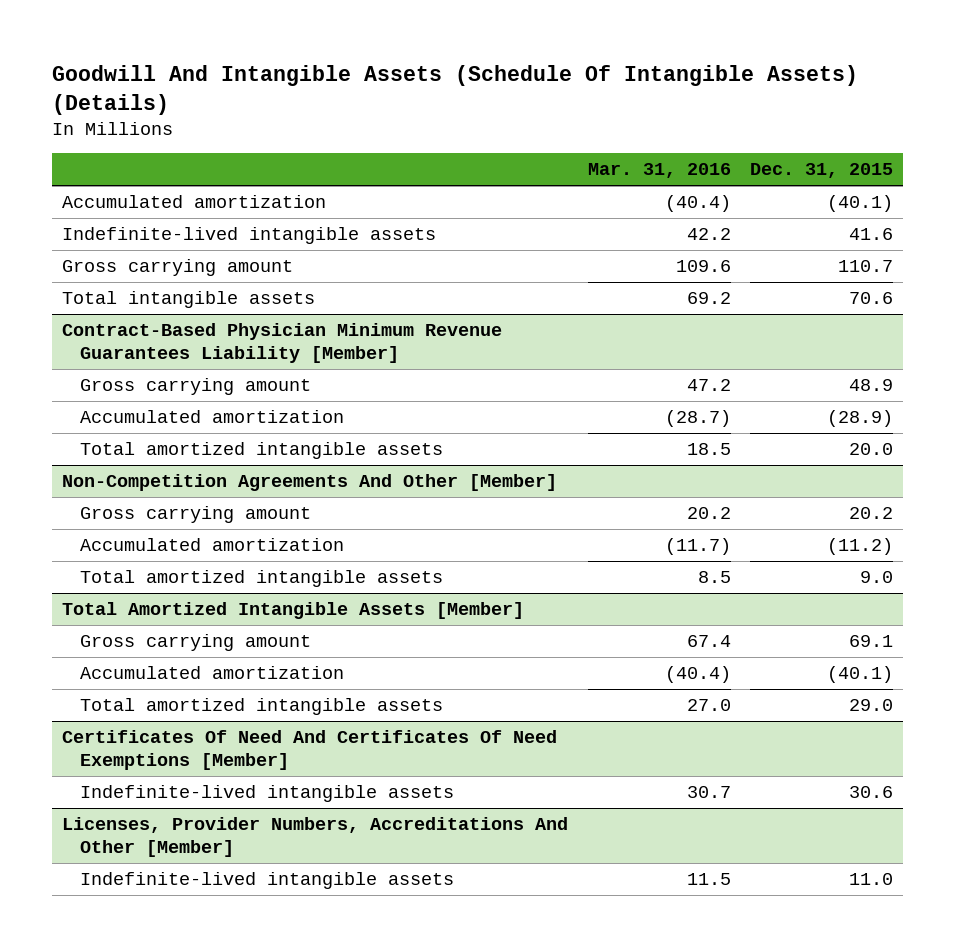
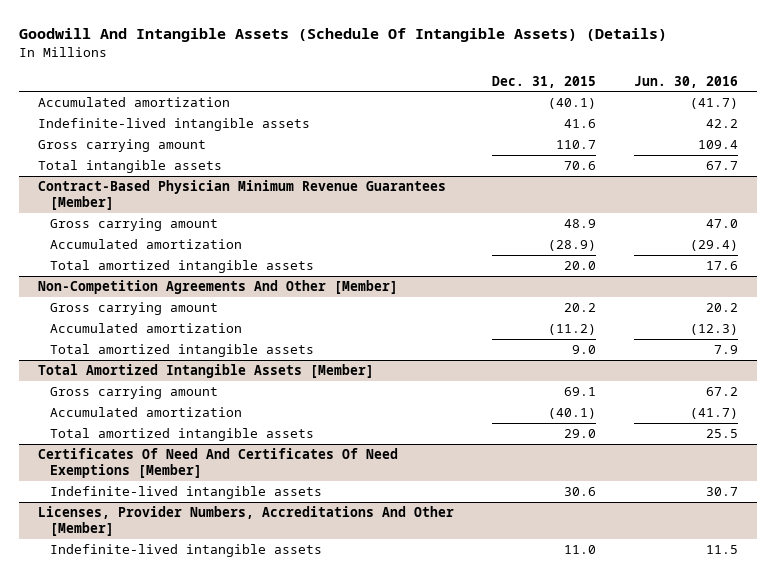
- | Mar. 31, 2016 | Dec. 31, 2015
+ | Dec. 31, 2015 | Jun. 30, 2016
- Contract-Based Physician Minimum Revenue Guarantees Liability [Member]
+ Contract-Based Physician Minimum Revenue Guarantees [Member]

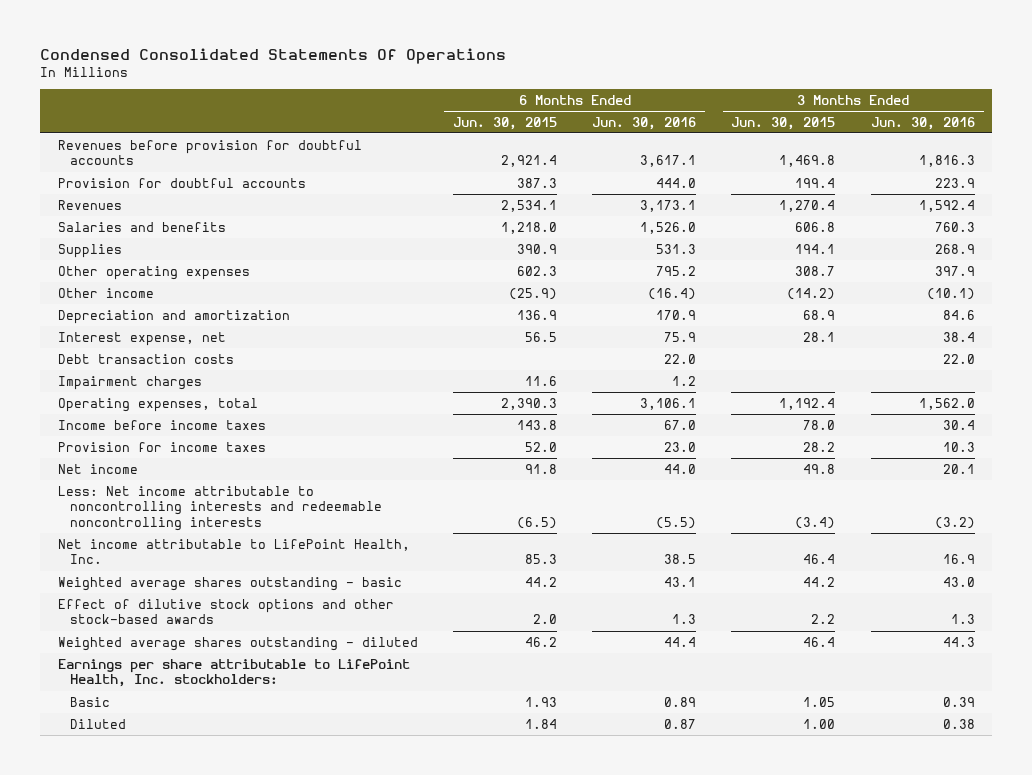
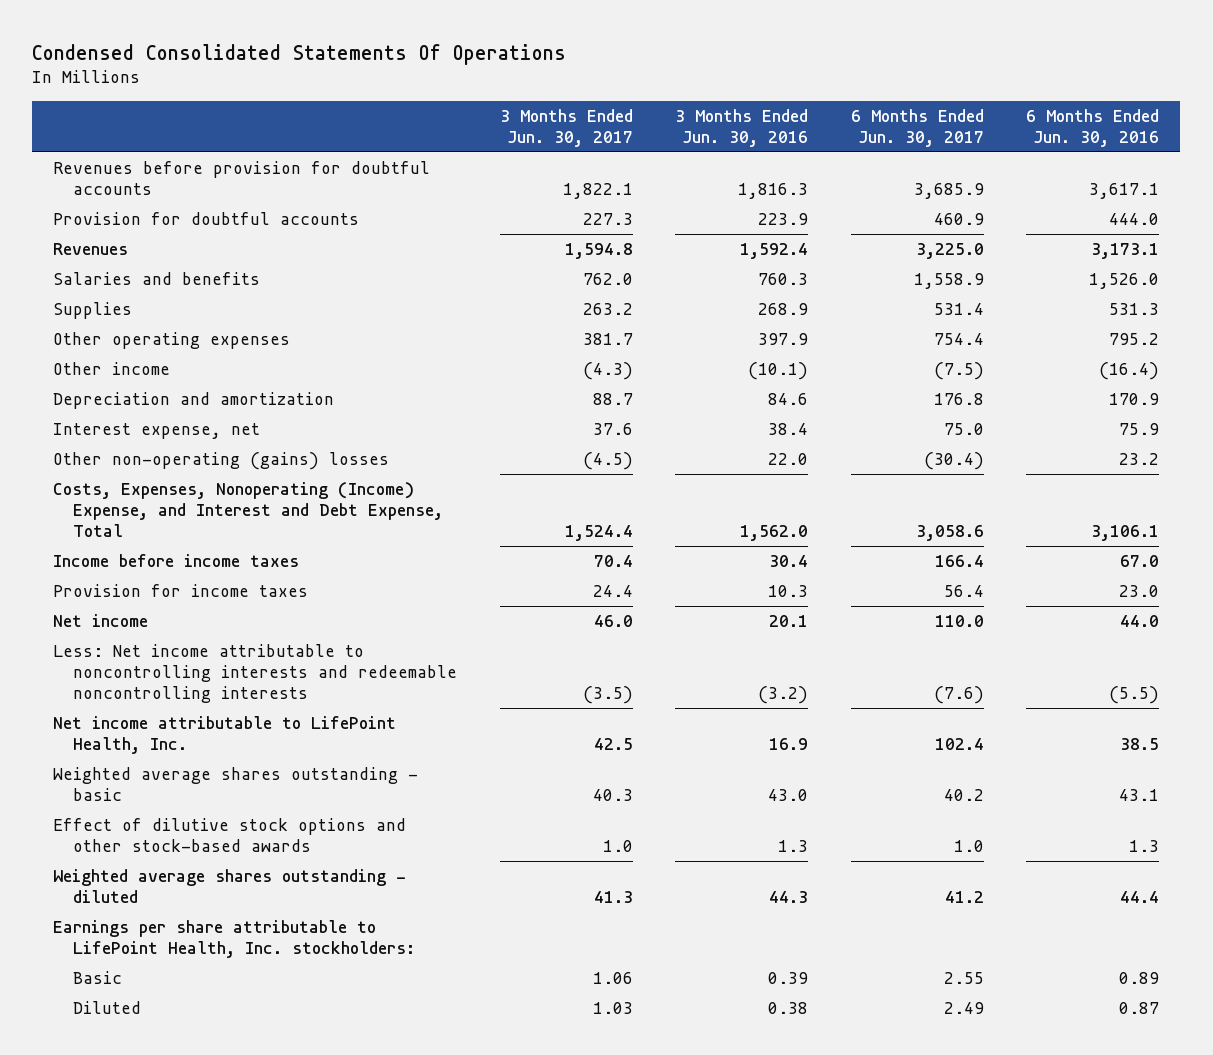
- | 6 Months Ended Jun. 30, 2015 | 6 Months Ended Jun. 30, 2016 | 3 Months Ended Jun. 30, 2015 | 3 Months Ended Jun. 30, 2016
+ | 3 Months Ended Jun. 30, 2017 | 3 Months Ended Jun. 30, 2016 | 6 Months Ended Jun. 30, 2017 | 6 Months Ended Jun. 30, 2016
- Debt transaction costs | | 22.0 | | 22.0
- Impairment charges | 11.6 | 1.2 | |
- Operating expenses, total | 2,390.3 | 3,106.1 | 1,192.4 | 1,562.0
+ Other non-operating (gains) losses | (4.5) | 22.0 | (30.4) | 23.2
+ Costs, Expenses, Nonoperating (Income) Expense, and Interest and Debt Expense, Total | 1,524.4 | 1,562.0 | 3,058.6 | 3,106.1

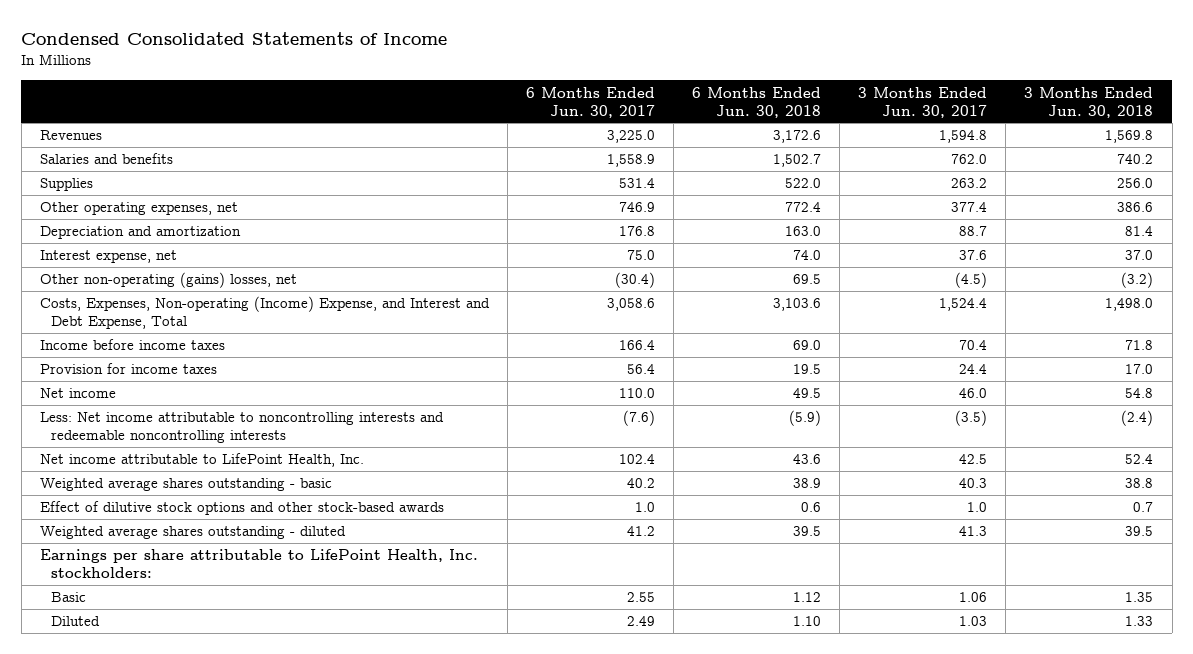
- Condensed Consolidated Statements Of Operations
+ Condensed Consolidated Statements of Income
- | 3 Months Ended Jun. 30, 2017 | 3 Months Ended Jun. 30, 2016 | 6 Months Ended Jun. 30, 2017 | 6 Months Ended Jun. 30, 2016
+ | 6 Months Ended Jun. 30, 2017 | 6 Months Ended Jun. 30, 2018 | 3 Months Ended Jun. 30, 2017 | 3 Months Ended Jun. 30, 2018
- Revenues before provision for doubtful accounts | 1,822.1 | 1,816.3 | 3,685.9 | 3,617.1
- Provision for doubtful accounts | 227.3 | 223.9 | 460.9 | 444.0
- Other operating expenses | 381.7 | 397.9 | 754.4 | 795.2
- Other income | (4.3) | (10.1) | (7.5) | (16.4)
+ Other operating expenses, net | 746.9 | 772.4 | 377.4 | 386.6
- Other non-operating (gains) losses | (4.5) | 22.0 | (30.4) | 23.2
- Costs, Expenses, Nonoperating (Income) Expense, and Interest and Debt Expense, Total | 1,524.4 | 1,562.0 | 3,058.6 | 3,106.1
+ Other non-operating (gains) losses, net | (30.4) | 69.5 | (4.5) | (3.2)
+ Costs, Expenses, Non-operating (Income) Expense, and Interest and Debt Expense, Total | 3,058.6 | 3,103.6 | 1,524.4 | 1,498.0

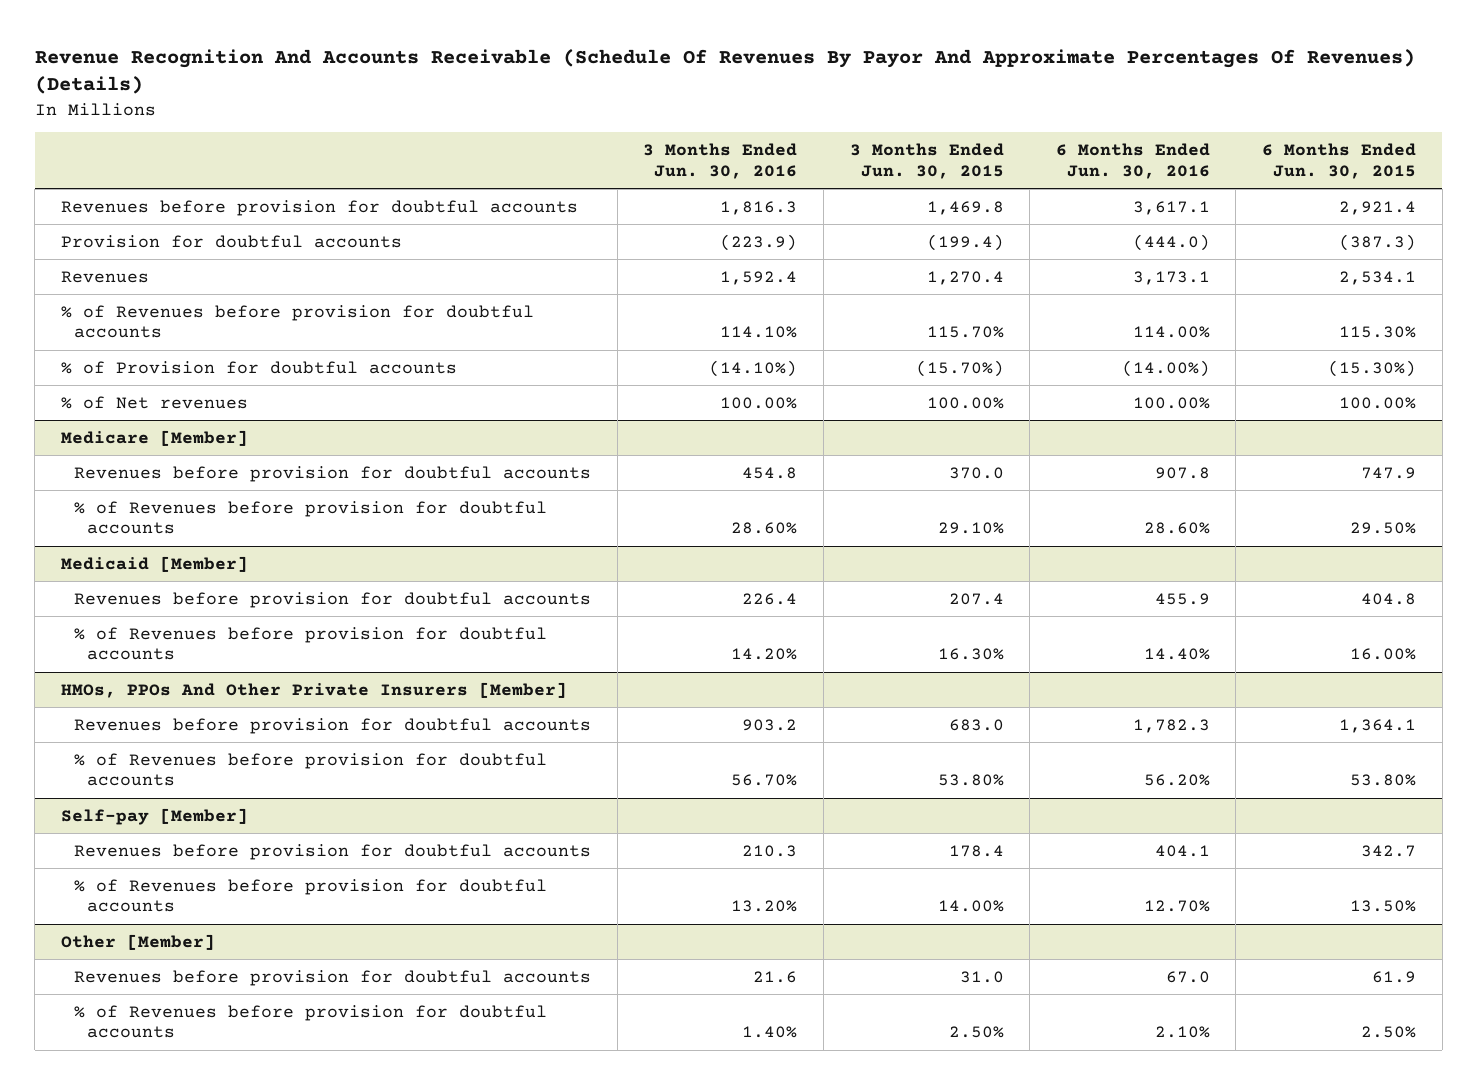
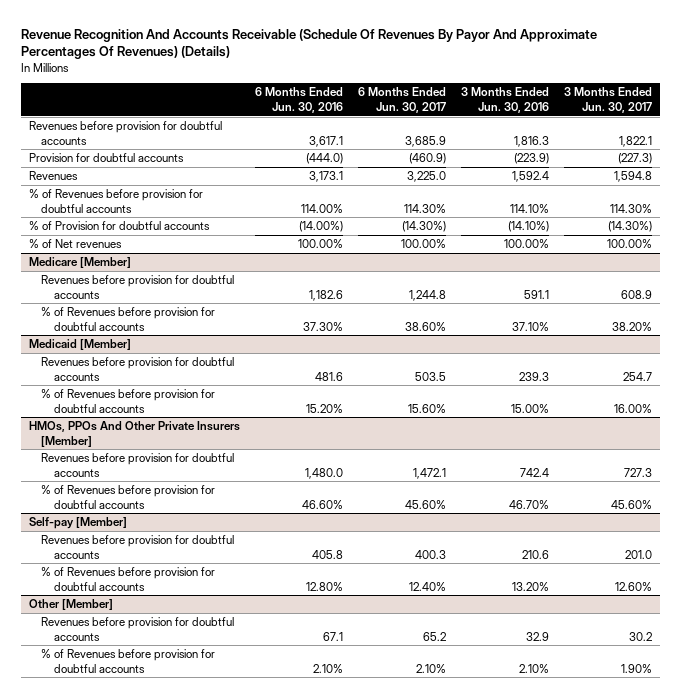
- | 3 Months Ended Jun. 30, 2016 | 3 Months Ended Jun. 30, 2015 | 6 Months Ended Jun. 30, 2016 | 6 Months Ended Jun. 30, 2015
+ | 6 Months Ended Jun. 30, 2016 | 6 Months Ended Jun. 30, 2017 | 3 Months Ended Jun. 30, 2016 | 3 Months Ended Jun. 30, 2017
@ Medicare [Member]
- Revenues before provision for doubtful accounts | 454.8 | 370.0 | 907.8 | 747.9
- % of Revenues before provision for doubtful accounts | 28.60% | 29.10% | 28.60% | 29.50%
+ Revenues before provision for doubtful accounts | 1,182.6 | 1,244.8 | 591.1 | 608.9
+ % of Revenues before provision for doubtful accounts | 37.30% | 38.60% | 37.10% | 38.20%
@ Medicaid [Member]
- Revenues before provision for doubtful accounts | 226.4 | 207.4 | 455.9 | 404.8
- % of Revenues before provision for doubtful accounts | 14.20% | 16.30% | 14.40% | 16.00%
+ Revenues before provision for doubtful accounts | 481.6 | 503.5 | 239.3 | 254.7
+ % of Revenues before provision for doubtful accounts | 15.20% | 15.60% | 15.00% | 16.00%
@ HMOs, PPOs And Other Private Insurers [Member]
- Revenues before provision for doubtful accounts | 903.2 | 683.0 | 1,782.3 | 1,364.1
- % of Revenues before provision for doubtful accounts | 56.70% | 53.80% | 56.20% | 53.80%
+ Revenues before provision for doubtful accounts | 1,480.0 | 1,472.1 | 742.4 | 727.3
+ % of Revenues before provision for doubtful accounts | 46.60% | 45.60% | 46.70% | 45.60%
@ Self-pay [Member]
- Revenues before provision for doubtful accounts | 210.3 | 178.4 | 404.1 | 342.7
- % of Revenues before provision for doubtful accounts | 13.20% | 14.00% | 12.70% | 13.50%
+ Revenues before provision for doubtful accounts | 405.8 | 400.3 | 210.6 | 201.0
+ % of Revenues before provision for doubtful accounts | 12.80% | 12.40% | 13.20% | 12.60%
@ Other [Member]
- Revenues before provision for doubtful accounts | 21.6 | 31.0 | 67.0 | 61.9
- % of Revenues before provision for doubtful accounts | 1.40% | 2.50% | 2.10% | 2.50%
+ Revenues before provision for doubtful accounts | 67.1 | 65.2 | 32.9 | 30.2
+ % of Revenues before provision for doubtful accounts | 2.10% | 2.10% | 2.10% | 1.90%

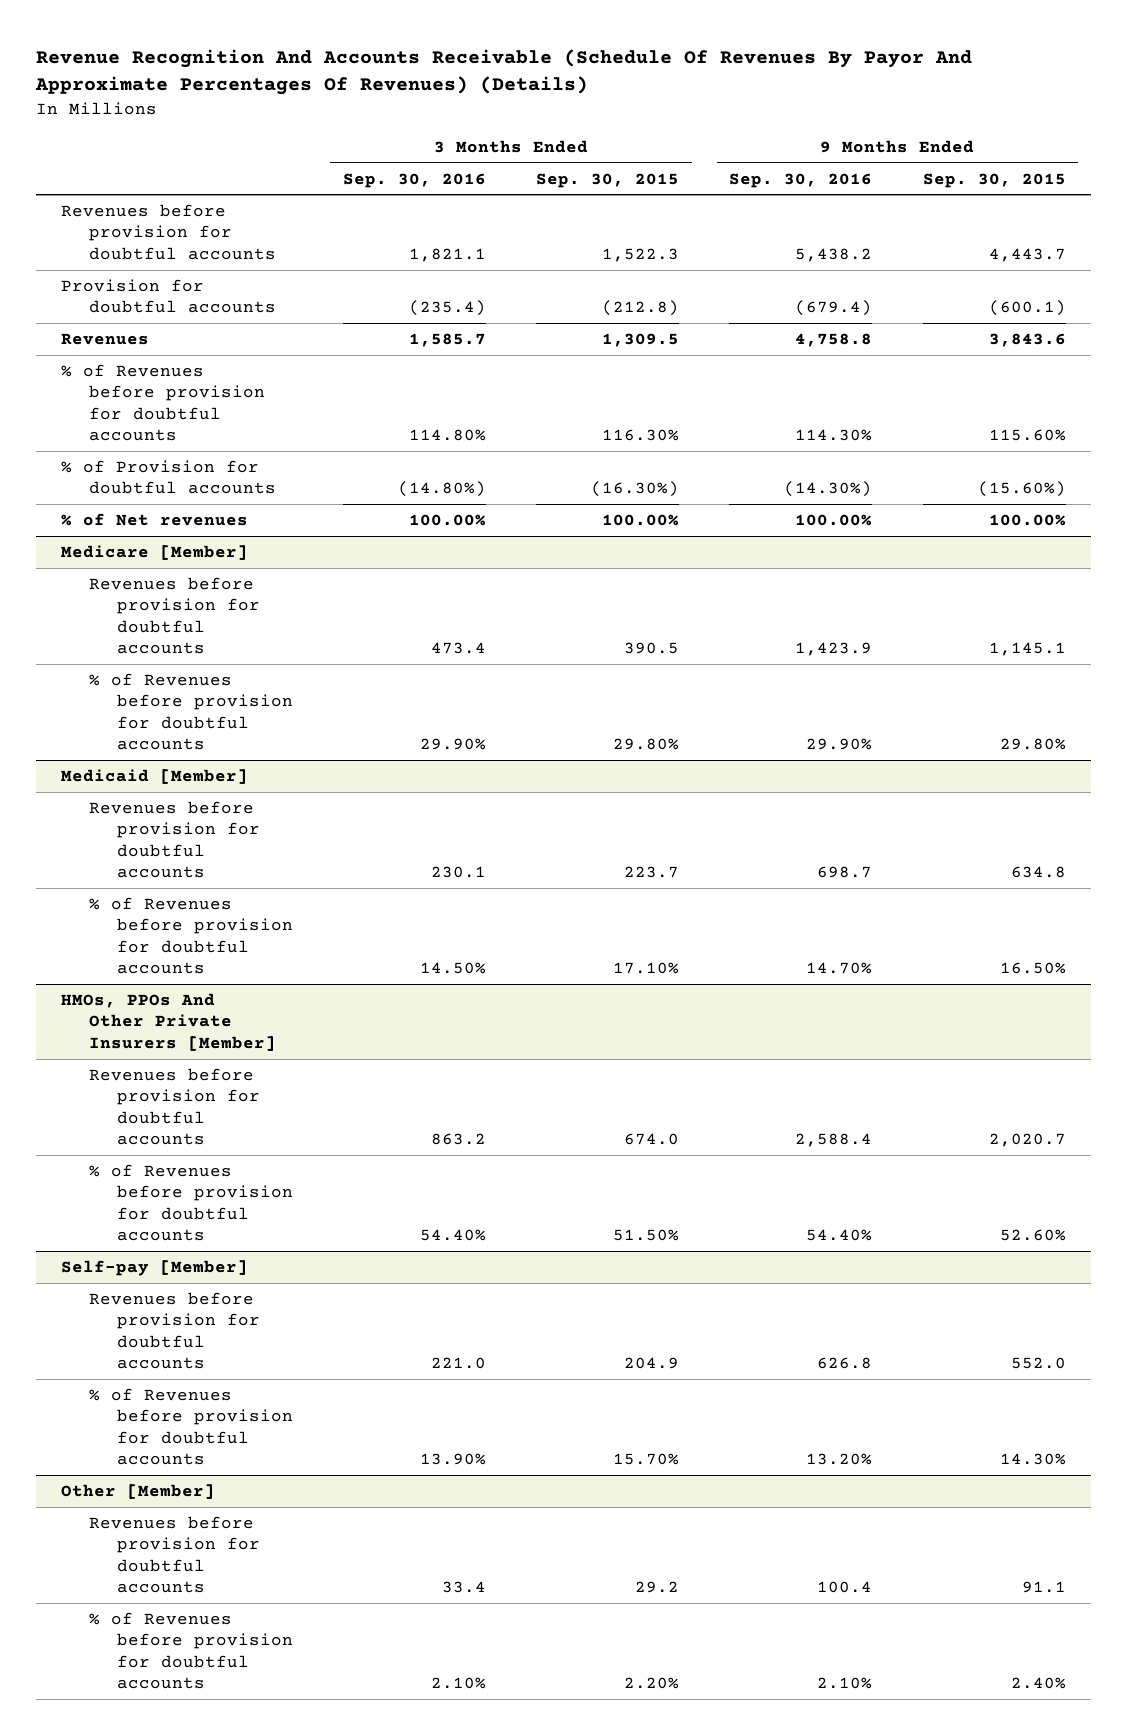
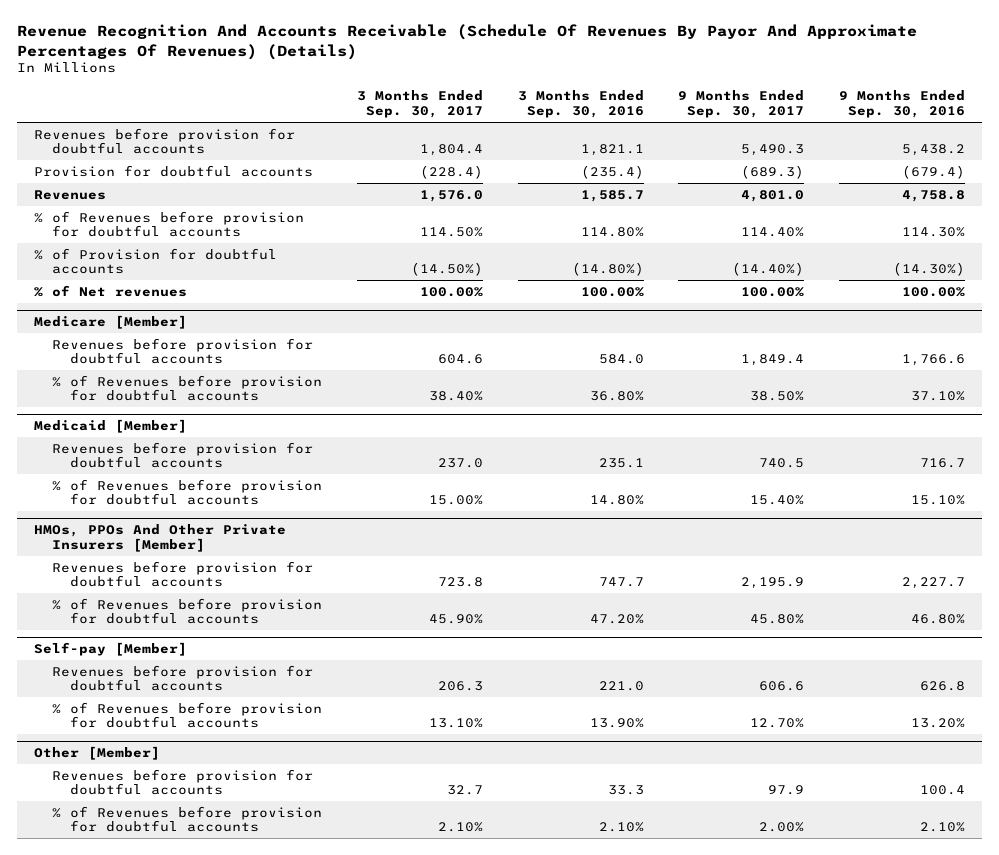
- | 3 Months Ended Sep. 30, 2016 | 3 Months Ended Sep. 30, 2015 | 9 Months Ended Sep. 30, 2016 | 9 Months Ended Sep. 30, 2015
+ | 3 Months Ended Sep. 30, 2017 | 3 Months Ended Sep. 30, 2016 | 9 Months Ended Sep. 30, 2017 | 9 Months Ended Sep. 30, 2016
@ Medicare [Member]
- Revenues before provision for doubtful accounts | 473.4 | 390.5 | 1,423.9 | 1,145.1
- % of Revenues before provision for doubtful accounts | 29.90% | 29.80% | 29.90% | 29.80%
+ Revenues before provision for doubtful accounts | 604.6 | 584.0 | 1,849.4 | 1,766.6
+ % of Revenues before provision for doubtful accounts | 38.40% | 36.80% | 38.50% | 37.10%
@ Medicaid [Member]
- Revenues before provision for doubtful accounts | 230.1 | 223.7 | 698.7 | 634.8
- % of Revenues before provision for doubtful accounts | 14.50% | 17.10% | 14.70% | 16.50%
+ Revenues before provision for doubtful accounts | 237.0 | 235.1 | 740.5 | 716.7
+ % of Revenues before provision for doubtful accounts | 15.00% | 14.80% | 15.40% | 15.10%
@ HMOs, PPOs And Other Private Insurers [Member]
- Revenues before provision for doubtful accounts | 863.2 | 674.0 | 2,588.4 | 2,020.7
- % of Revenues before provision for doubtful accounts | 54.40% | 51.50% | 54.40% | 52.60%
+ Revenues before provision for doubtful accounts | 723.8 | 747.7 | 2,195.9 | 2,227.7
+ % of Revenues before provision for doubtful accounts | 45.90% | 47.20% | 45.80% | 46.80%
@ Other [Member]
- Revenues before provision for doubtful accounts | 33.4 | 29.2 | 100.4 | 91.1
+ Revenues before provision for doubtful accounts | 32.7 | 33.3 | 97.9 | 100.4

